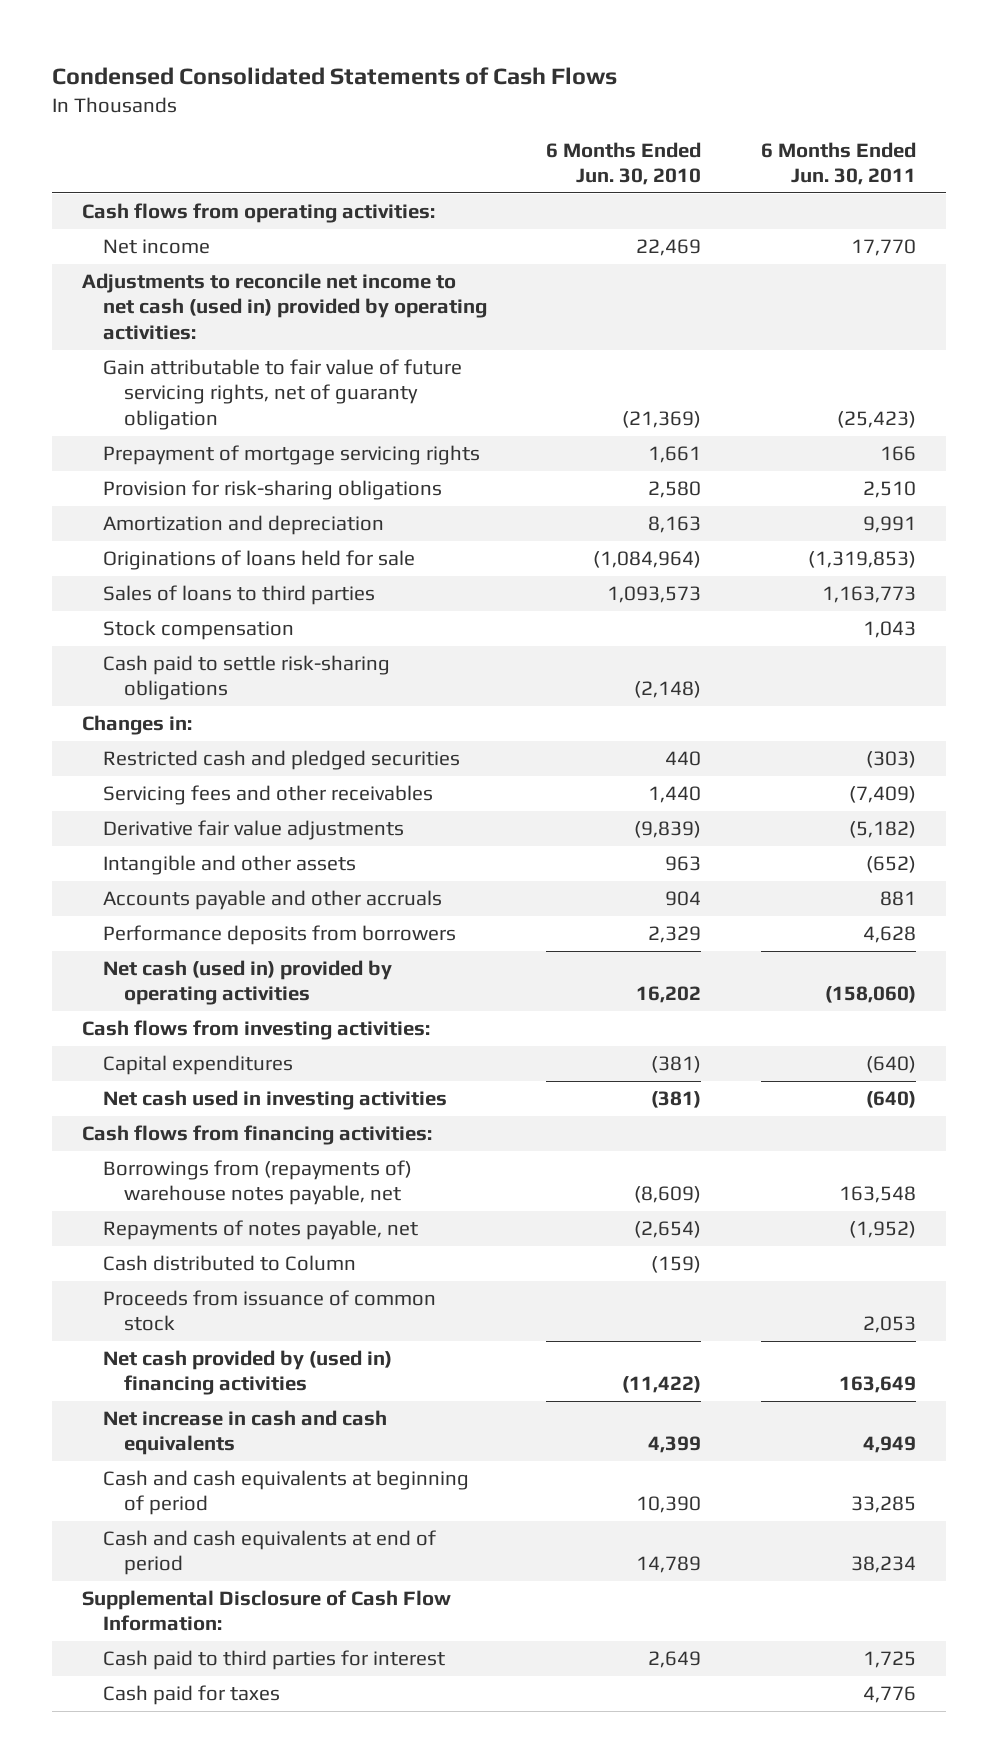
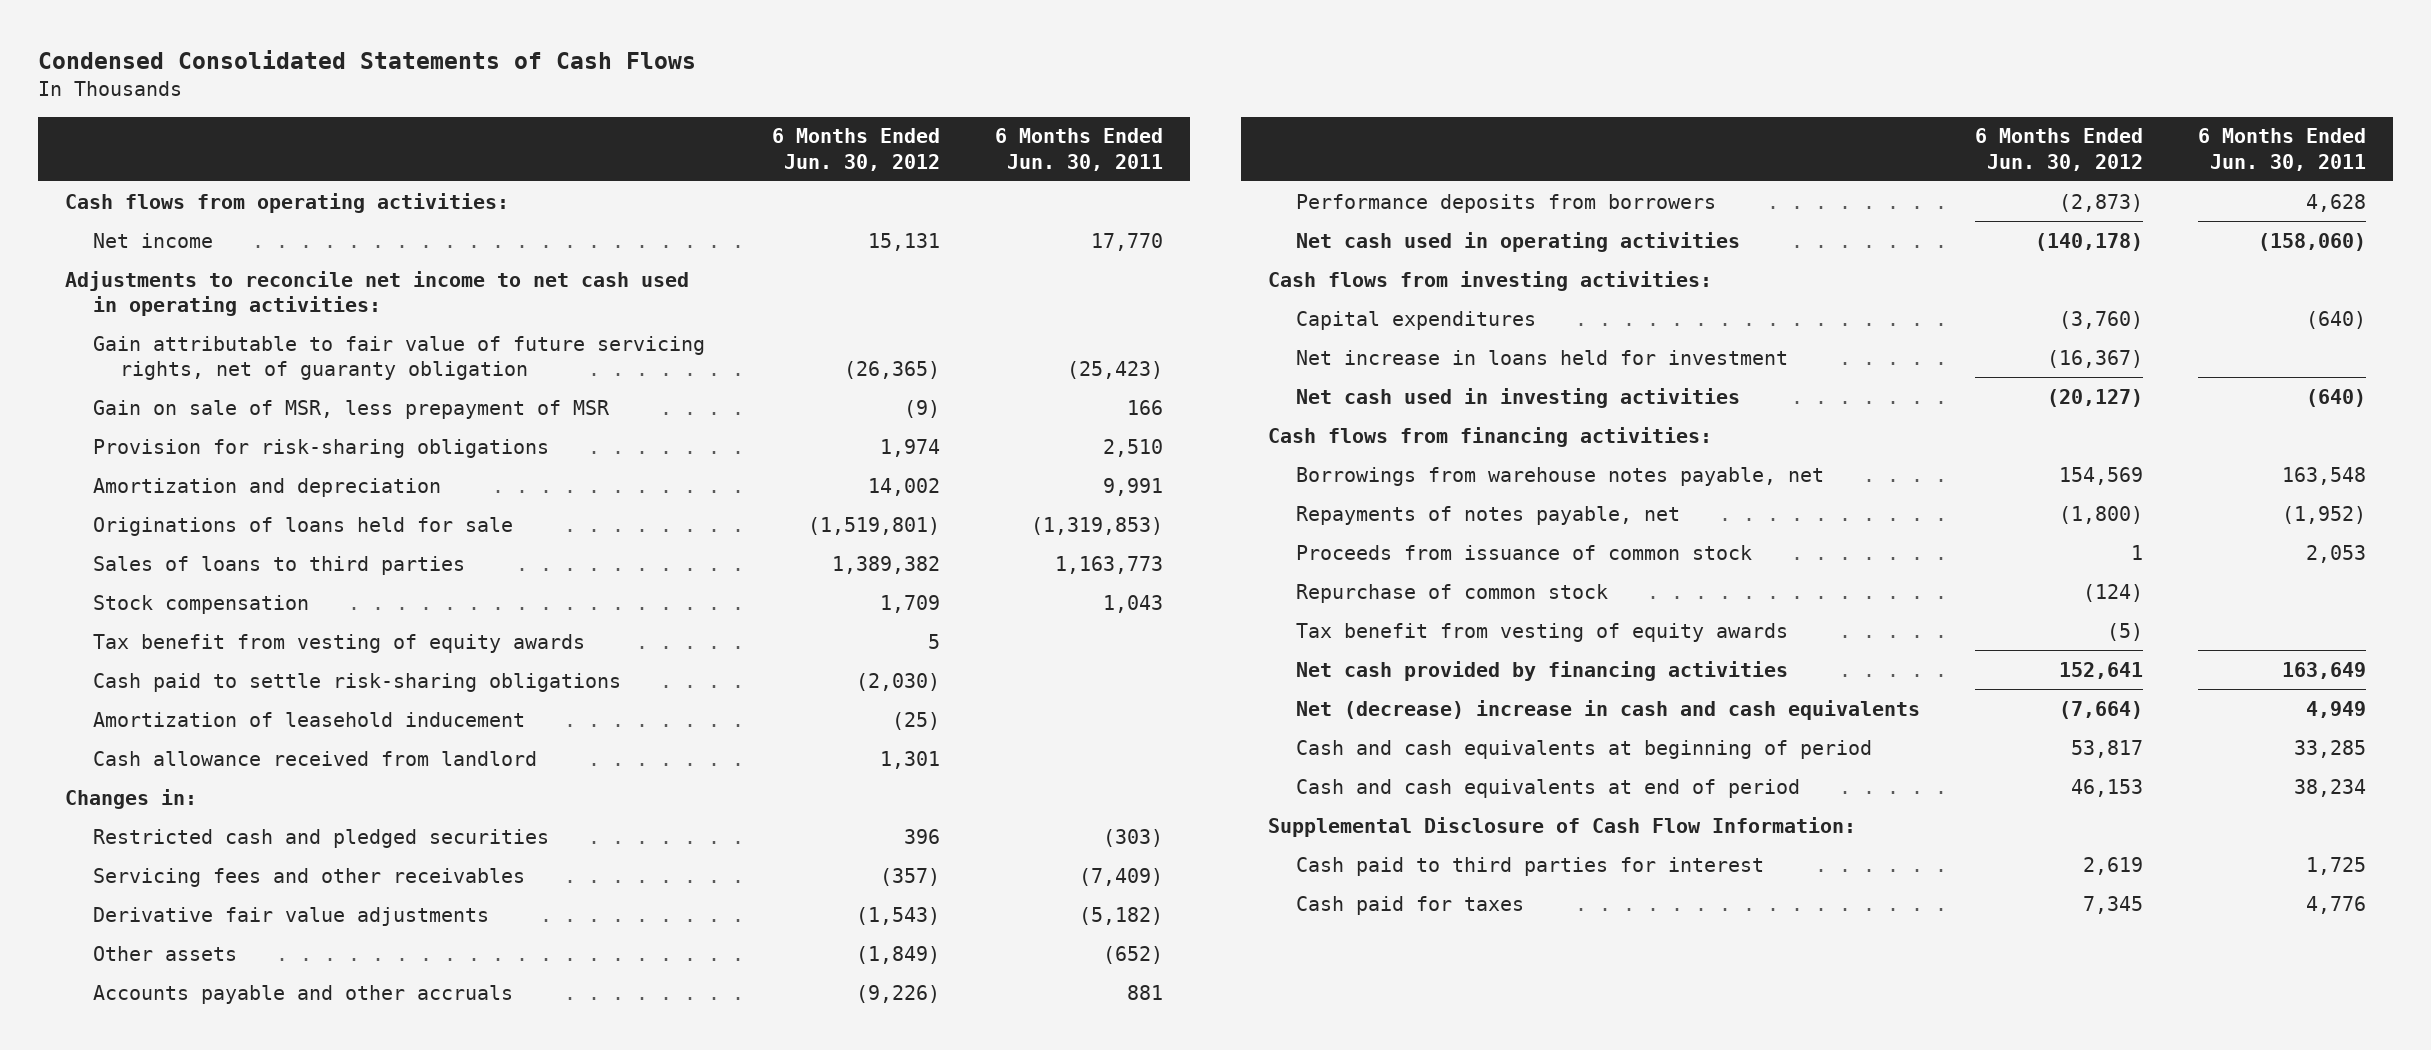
- | 6 Months Ended Jun. 30, 2010 | 6 Months Ended Jun. 30, 2011
+ | 6 Months Ended Jun. 30, 2012 | 6 Months Ended Jun. 30, 2011
- Adjustments to reconcile net income to net cash (used in) provided by operating activities:
+ Adjustments to reconcile net income to net cash used in operating activities:
- Prepayment of mortgage servicing rights | 1,661 | 166
+ Gain on sale of MSR, less prepayment of MSR | (9) | 166
+ Tax benefit from vesting of equity awards | 5 |
+ Amortization of leasehold inducement | (25) |
+ Cash allowance received from landlord | 1,301 |
- Intangible and other assets | 963 | (652)
+ Other assets | (1,849) | (652)
- Net cash (used in) provided by operating activities | 16,202 | (158,060)
+ Net cash used in operating activities | (140,178) | (158,060)
+ Net increase in loans held for investment | (16,367) |
- Borrowings from (repayments of) warehouse notes payable, net | (8,609) | 163,548
+ Borrowings from warehouse notes payable, net | 154,569 | 163,548
- Cash distributed to Column | (159) |
- Net cash provided by (used in) financing activities | (11,422) | 163,649
- Net increase in cash and cash equivalents | 4,399 | 4,949
+ Repurchase of common stock | (124) |
+ Tax benefit from vesting of equity awards | (5) |
+ Net cash provided by financing activities | 152,641 | 163,649
+ Net (decrease) increase in cash and cash equivalents | (7,664) | 4,949

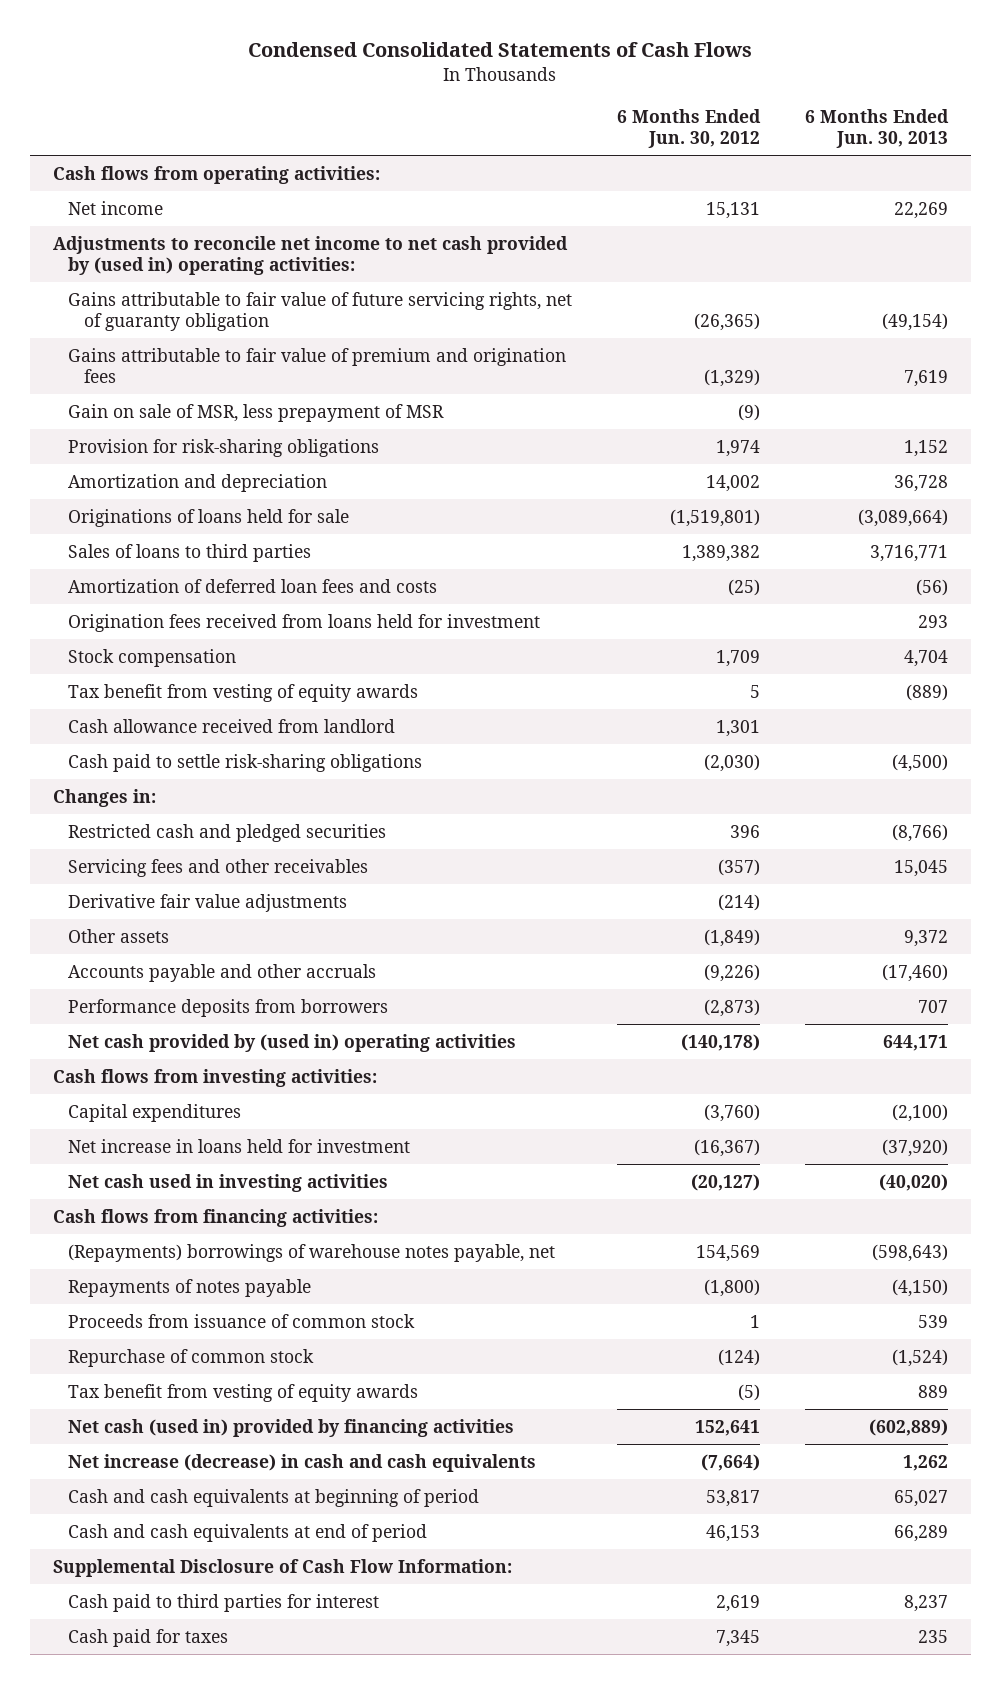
- | 6 Months Ended Jun. 30, 2012 | 6 Months Ended Jun. 30, 2011
+ | 6 Months Ended Jun. 30, 2012 | 6 Months Ended Jun. 30, 2013
- Adjustments to reconcile net income to net cash used in operating activities:
- Gain attributable to fair value of future servicing rights, net of guaranty obligation | (26,365) | (25,423)
+ Adjustments to reconcile net income to net cash provided by (used in) operating activities:
+ Gains attributable to fair value of future servicing rights, net of guaranty obligation | (26,365) | (49,154)
+ Gains attributable to fair value of premium and origination fees | (1,329) | 7,619
+ Amortization of deferred loan fees and costs | (25) | (56)
+ Origination fees received from loans held for investment | | 293
- Amortization of leasehold inducement | (25) |
moved down: Cash paid to settle risk-sharing obligations | (2,030) | (4,500)
- Derivative fair value adjustments | (1,543) | (5,182)
+ Derivative fair value adjustments | (214) |
- Net cash used in operating activities | (140,178) | (158,060)
+ Net cash provided by (used in) operating activities | (140,178) | 644,171
- Borrowings from warehouse notes payable, net | 154,569 | 163,548
- Repayments of notes payable, net | (1,800) | (1,952)
+ (Repayments) borrowings of warehouse notes payable, net | 154,569 | (598,643)
+ Repayments of notes payable | (1,800) | (4,150)
- Net cash provided by financing activities | 152,641 | 163,649
- Net (decrease) increase in cash and cash equivalents | (7,664) | 4,949
+ Net cash (used in) provided by financing activities | 152,641 | (602,889)
+ Net increase (decrease) in cash and cash equivalents | (7,664) | 1,262

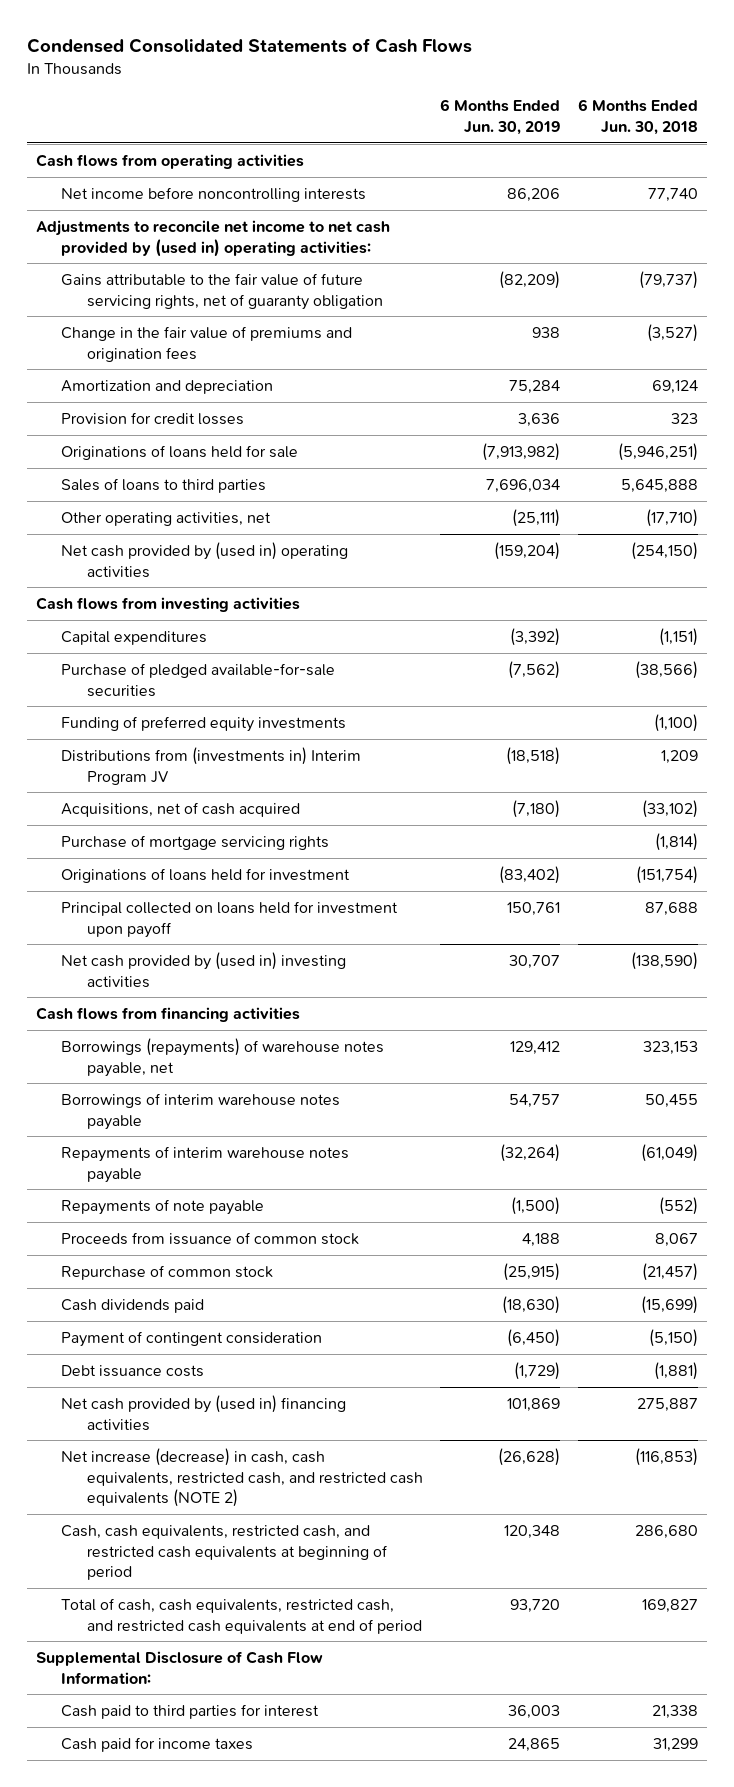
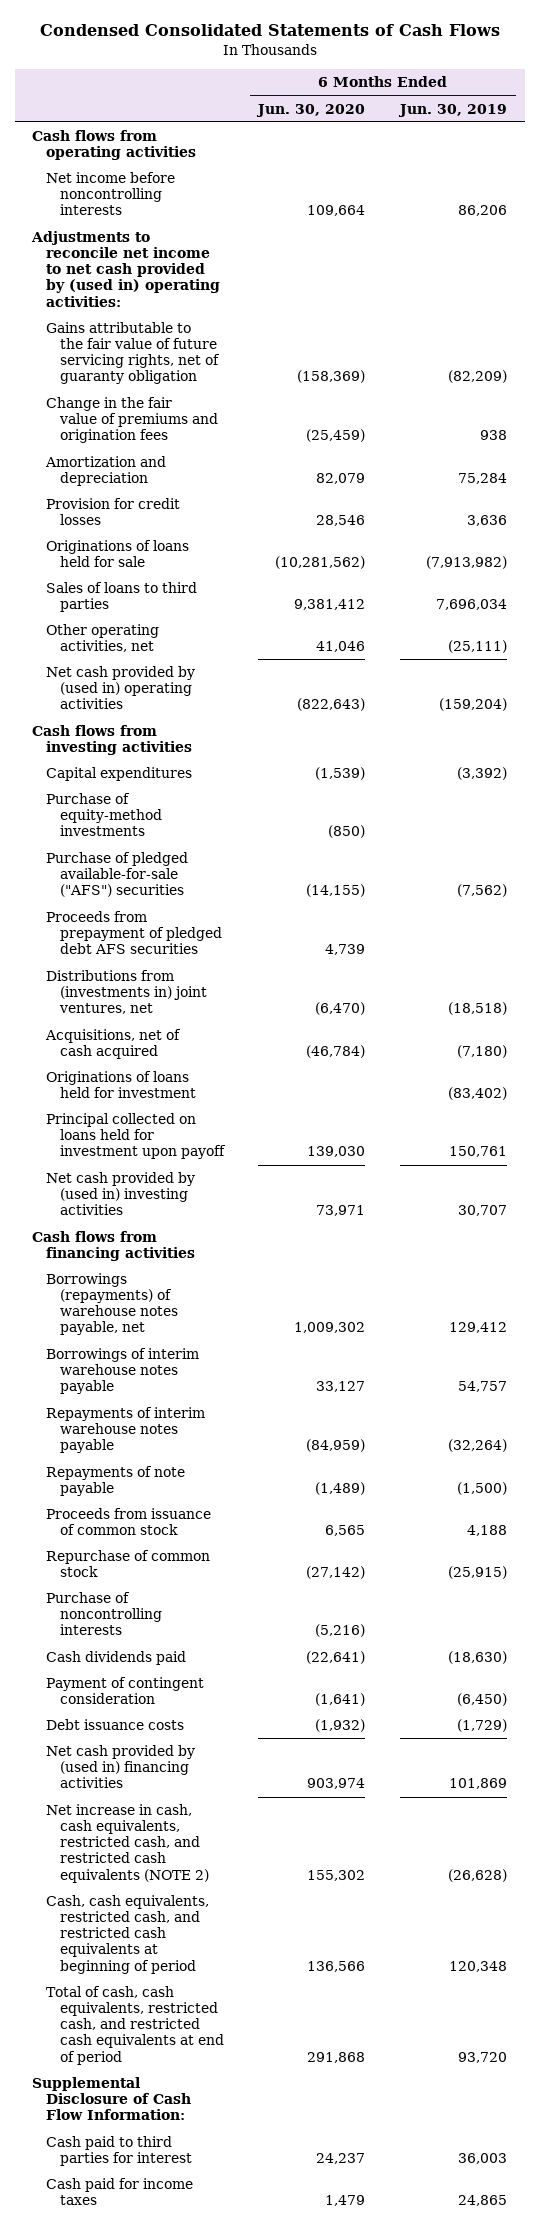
- | 6 Months Ended Jun. 30, 2019 | 6 Months Ended Jun. 30, 2018
+ | 6 Months Ended Jun. 30, 2020 | 6 Months Ended Jun. 30, 2019
- Purchase of pledged available-for-sale securities | (7,562) | (38,566)
- Funding of preferred equity investments | | (1,100)
- Distributions from (investments in) Interim Program JV | (18,518) | 1,209
+ Purchase of equity-method investments | (850) |
+ Purchase of pledged available-for-sale ("AFS") securities | (14,155) | (7,562)
+ Proceeds from prepayment of pledged debt AFS securities | 4,739 |
+ Distributions from (investments in) joint ventures, net | (6,470) | (18,518)
- Purchase of mortgage servicing rights | | (1,814)
+ Purchase of noncontrolling interests | (5,216) |
- Net increase (decrease) in cash, cash equivalents, restricted cash, and restricted cash equivalents (NOTE 2) | (26,628) | (116,853)
+ Net increase in cash, cash equivalents, restricted cash, and restricted cash equivalents (NOTE 2) | 155,302 | (26,628)

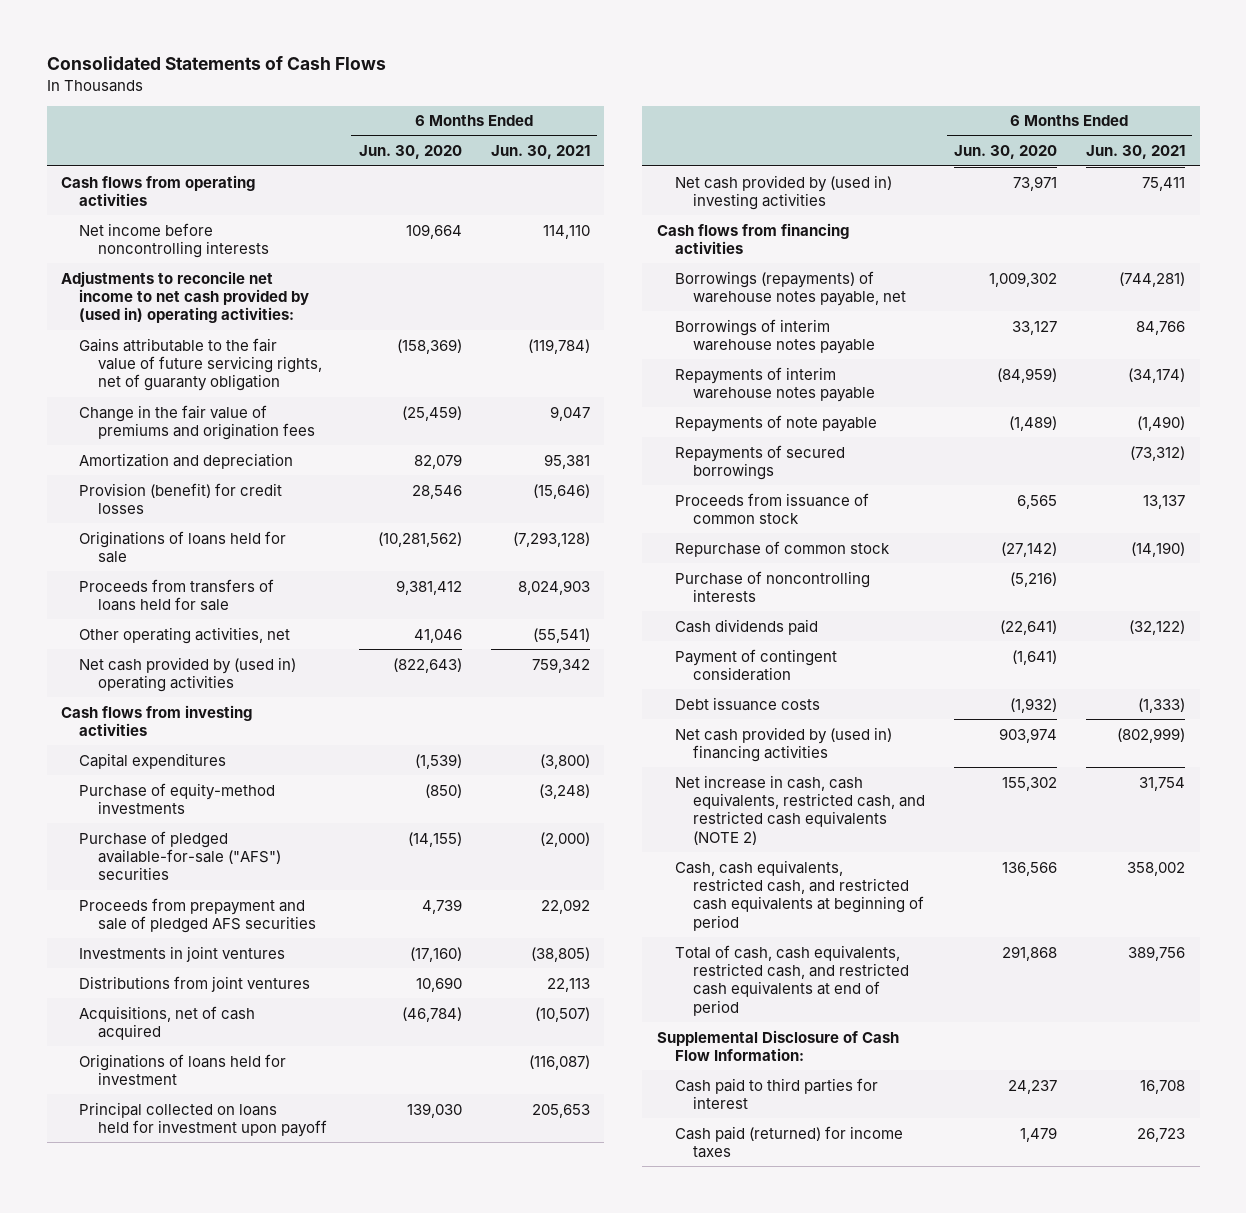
- Condensed Consolidated Statements of Cash Flows
+ Consolidated Statements of Cash Flows
- | 6 Months Ended Jun. 30, 2020 | 6 Months Ended Jun. 30, 2019
+ | 6 Months Ended Jun. 30, 2020 | 6 Months Ended Jun. 30, 2021
- Provision for credit losses | 28,546 | 3,636
+ Provision (benefit) for credit losses | 28,546 | (15,646)
- Sales of loans to third parties | 9,381,412 | 7,696,034
+ Proceeds from transfers of loans held for sale | 9,381,412 | 8,024,903
- Proceeds from prepayment of pledged debt AFS securities | 4,739 |
- Distributions from (investments in) joint ventures, net | (6,470) | (18,518)
+ Proceeds from prepayment and sale of pledged AFS securities | 4,739 | 22,092
+ Investments in joint ventures | (17,160) | (38,805)
+ Distributions from joint ventures | 10,690 | 22,113
+ Repayments of secured borrowings | | (73,312)
- Cash paid for income taxes | 1,479 | 24,865
+ Cash paid (returned) for income taxes | 1,479 | 26,723

